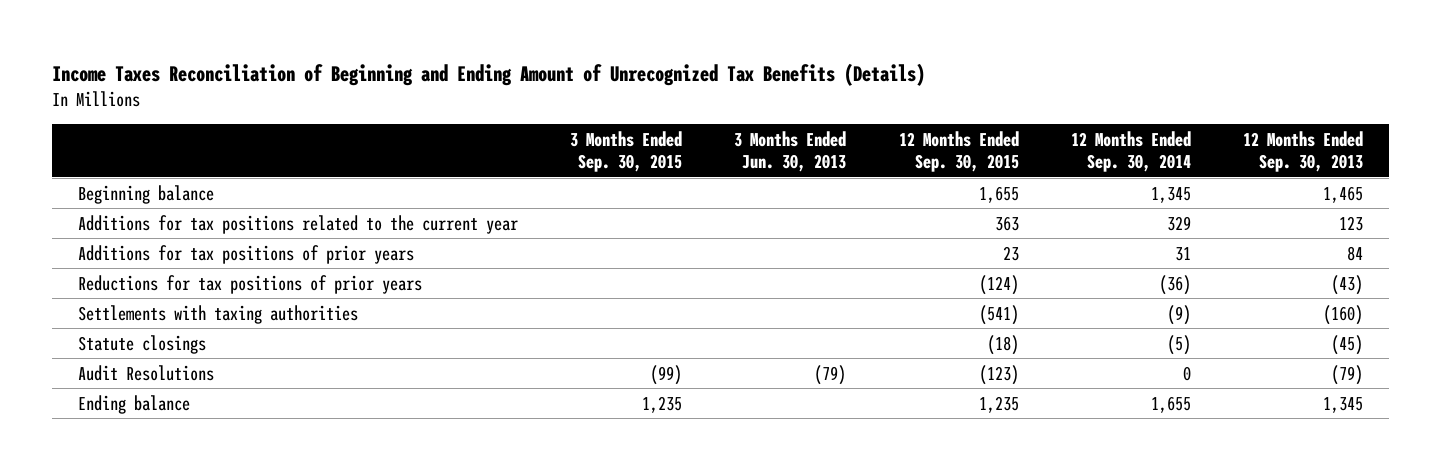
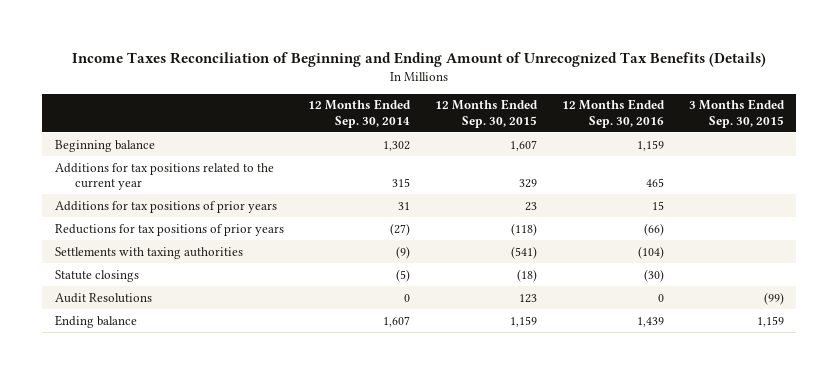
- | 3 Months Ended Sep. 30, 2015 | 3 Months Ended Jun. 30, 2013 | 12 Months Ended Sep. 30, 2015 | 12 Months Ended Sep. 30, 2014 | 12 Months Ended Sep. 30, 2013
+ | 12 Months Ended Sep. 30, 2014 | 12 Months Ended Sep. 30, 2015 | 12 Months Ended Sep. 30, 2016 | 3 Months Ended Sep. 30, 2015
- Beginning balance | | | 1,655 | 1,345 | 1,465
- Additions for tax positions related to the current year | | | 363 | 329 | 123
+ Beginning balance | 1,302 | 1,607 | 1,159 |
+ Additions for tax positions related to the current year | 315 | 329 | 465 |
- Reductions for tax positions of prior years | | | (124) | (36) | (43)
+ Reductions for tax positions of prior years | (27) | (118) | (66) |
- Audit Resolutions | (99) | (79) | (123) | 0 | (79)
- Ending balance | 1,235 | | 1,235 | 1,655 | 1,345
+ Audit Resolutions | 0 | 123 | 0 | (99)
+ Ending balance | 1,607 | 1,159 | 1,439 | 1,159

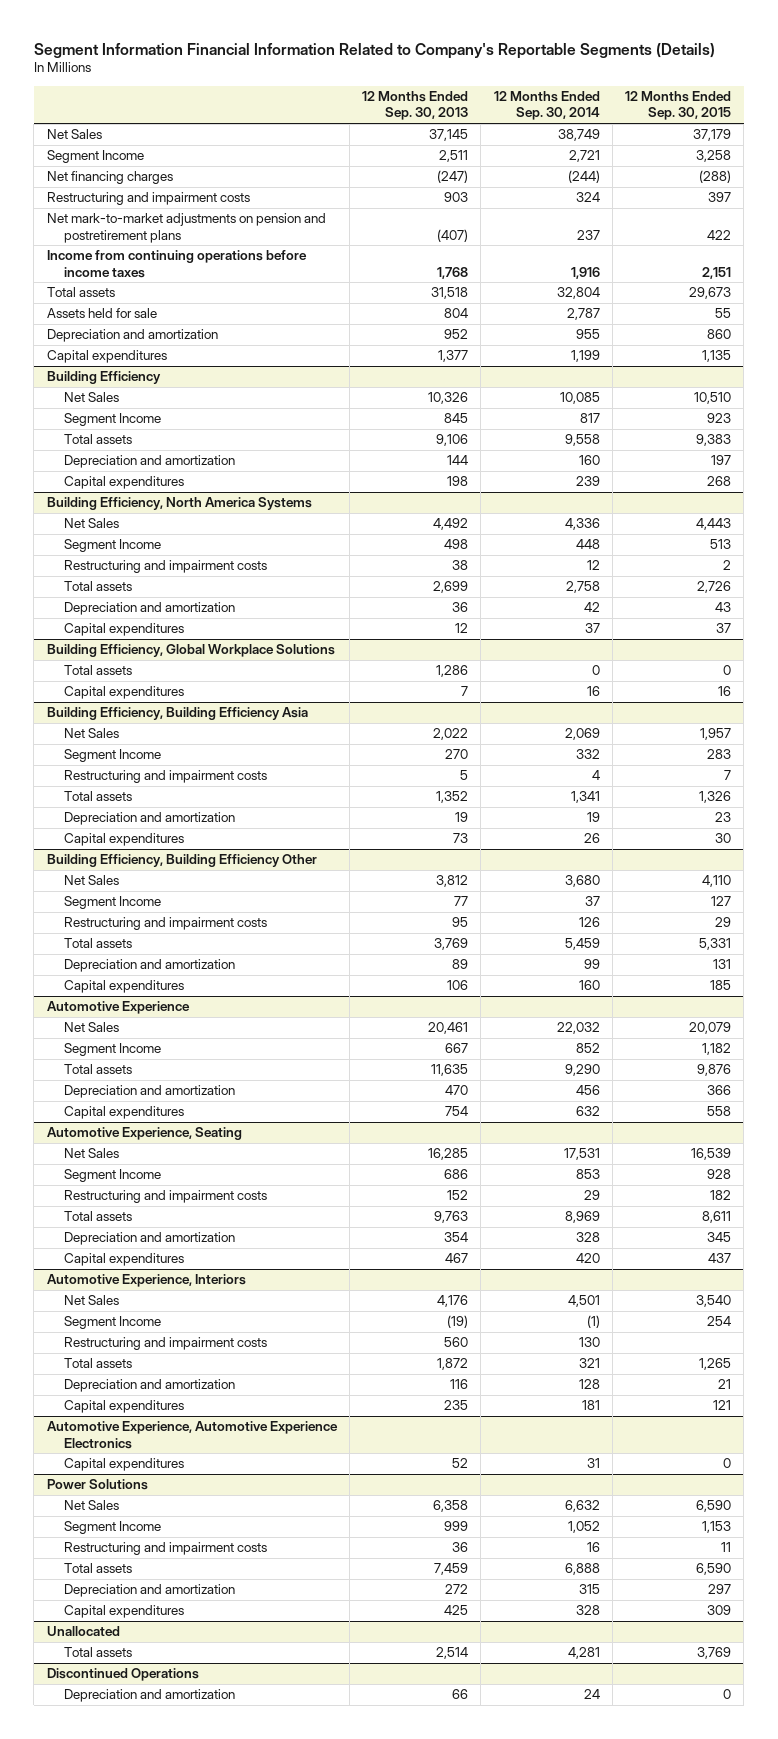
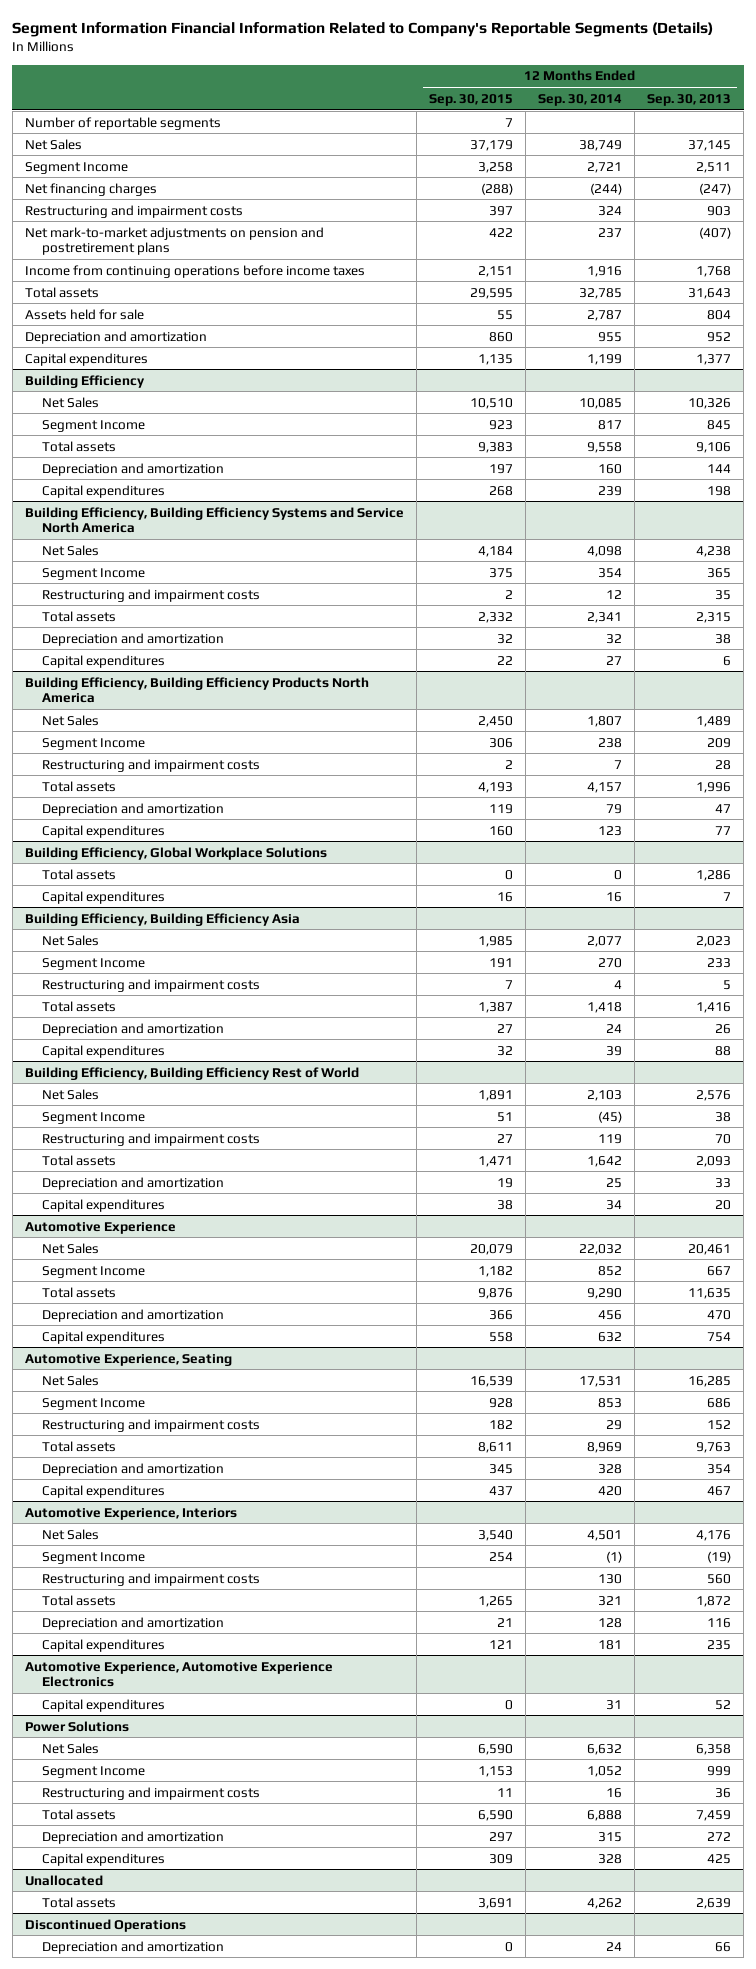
- | 12 Months Ended Sep. 30, 2013 | 12 Months Ended Sep. 30, 2014 | 12 Months Ended Sep. 30, 2015
+ | 12 Months Ended Sep. 30, 2015 | 12 Months Ended Sep. 30, 2014 | 12 Months Ended Sep. 30, 2013
+ Number of reportable segments | 7 | |
- Total assets | 31,518 | 32,804 | 29,673
+ Total assets | 29,595 | 32,785 | 31,643
- Building Efficiency, North America Systems
- Net Sales | 4,492 | 4,336 | 4,443
- Segment Income | 498 | 448 | 513
- Restructuring and impairment costs | 38 | 12 | 2
- Total assets | 2,699 | 2,758 | 2,726
- Depreciation and amortization | 36 | 42 | 43
- Capital expenditures | 12 | 37 | 37
+ Building Efficiency, Building Efficiency Systems and Service North America
+ Net Sales | 4,184 | 4,098 | 4,238
+ Segment Income | 375 | 354 | 365
+ Restructuring and impairment costs | 2 | 12 | 35
+ Total assets | 2,332 | 2,341 | 2,315
+ Depreciation and amortization | 32 | 32 | 38
+ Capital expenditures | 22 | 27 | 6
+ Building Efficiency, Building Efficiency Products North America
+ Net Sales | 2,450 | 1,807 | 1,489
+ Segment Income | 306 | 238 | 209
+ Restructuring and impairment costs | 2 | 7 | 28
+ Total assets | 4,193 | 4,157 | 1,996
+ Depreciation and amortization | 119 | 79 | 47
+ Capital expenditures | 160 | 123 | 77
@ Building Efficiency, Building Efficiency Asia
- Net Sales | 2,022 | 2,069 | 1,957
- Segment Income | 270 | 332 | 283
+ Net Sales | 1,985 | 2,077 | 2,023
+ Segment Income | 191 | 270 | 233
- Total assets | 1,352 | 1,341 | 1,326
- Depreciation and amortization | 19 | 19 | 23
- Capital expenditures | 73 | 26 | 30
- Building Efficiency, Building Efficiency Other
- Net Sales | 3,812 | 3,680 | 4,110
- Segment Income | 77 | 37 | 127
- Restructuring and impairment costs | 95 | 126 | 29
- Total assets | 3,769 | 5,459 | 5,331
- Depreciation and amortization | 89 | 99 | 131
- Capital expenditures | 106 | 160 | 185
@ Building Efficiency, Building Efficiency Asia
+ Total assets | 1,387 | 1,418 | 1,416
+ Depreciation and amortization | 27 | 24 | 26
+ Capital expenditures | 32 | 39 | 88
+ Building Efficiency, Building Efficiency Rest of World
+ Net Sales | 1,891 | 2,103 | 2,576
+ Segment Income | 51 | (45) | 38
+ Restructuring and impairment costs | 27 | 119 | 70
+ Total assets | 1,471 | 1,642 | 2,093
+ Depreciation and amortization | 19 | 25 | 33
+ Capital expenditures | 38 | 34 | 20
@ Unallocated
- Total assets | 2,514 | 4,281 | 3,769
+ Total assets | 3,691 | 4,262 | 2,639

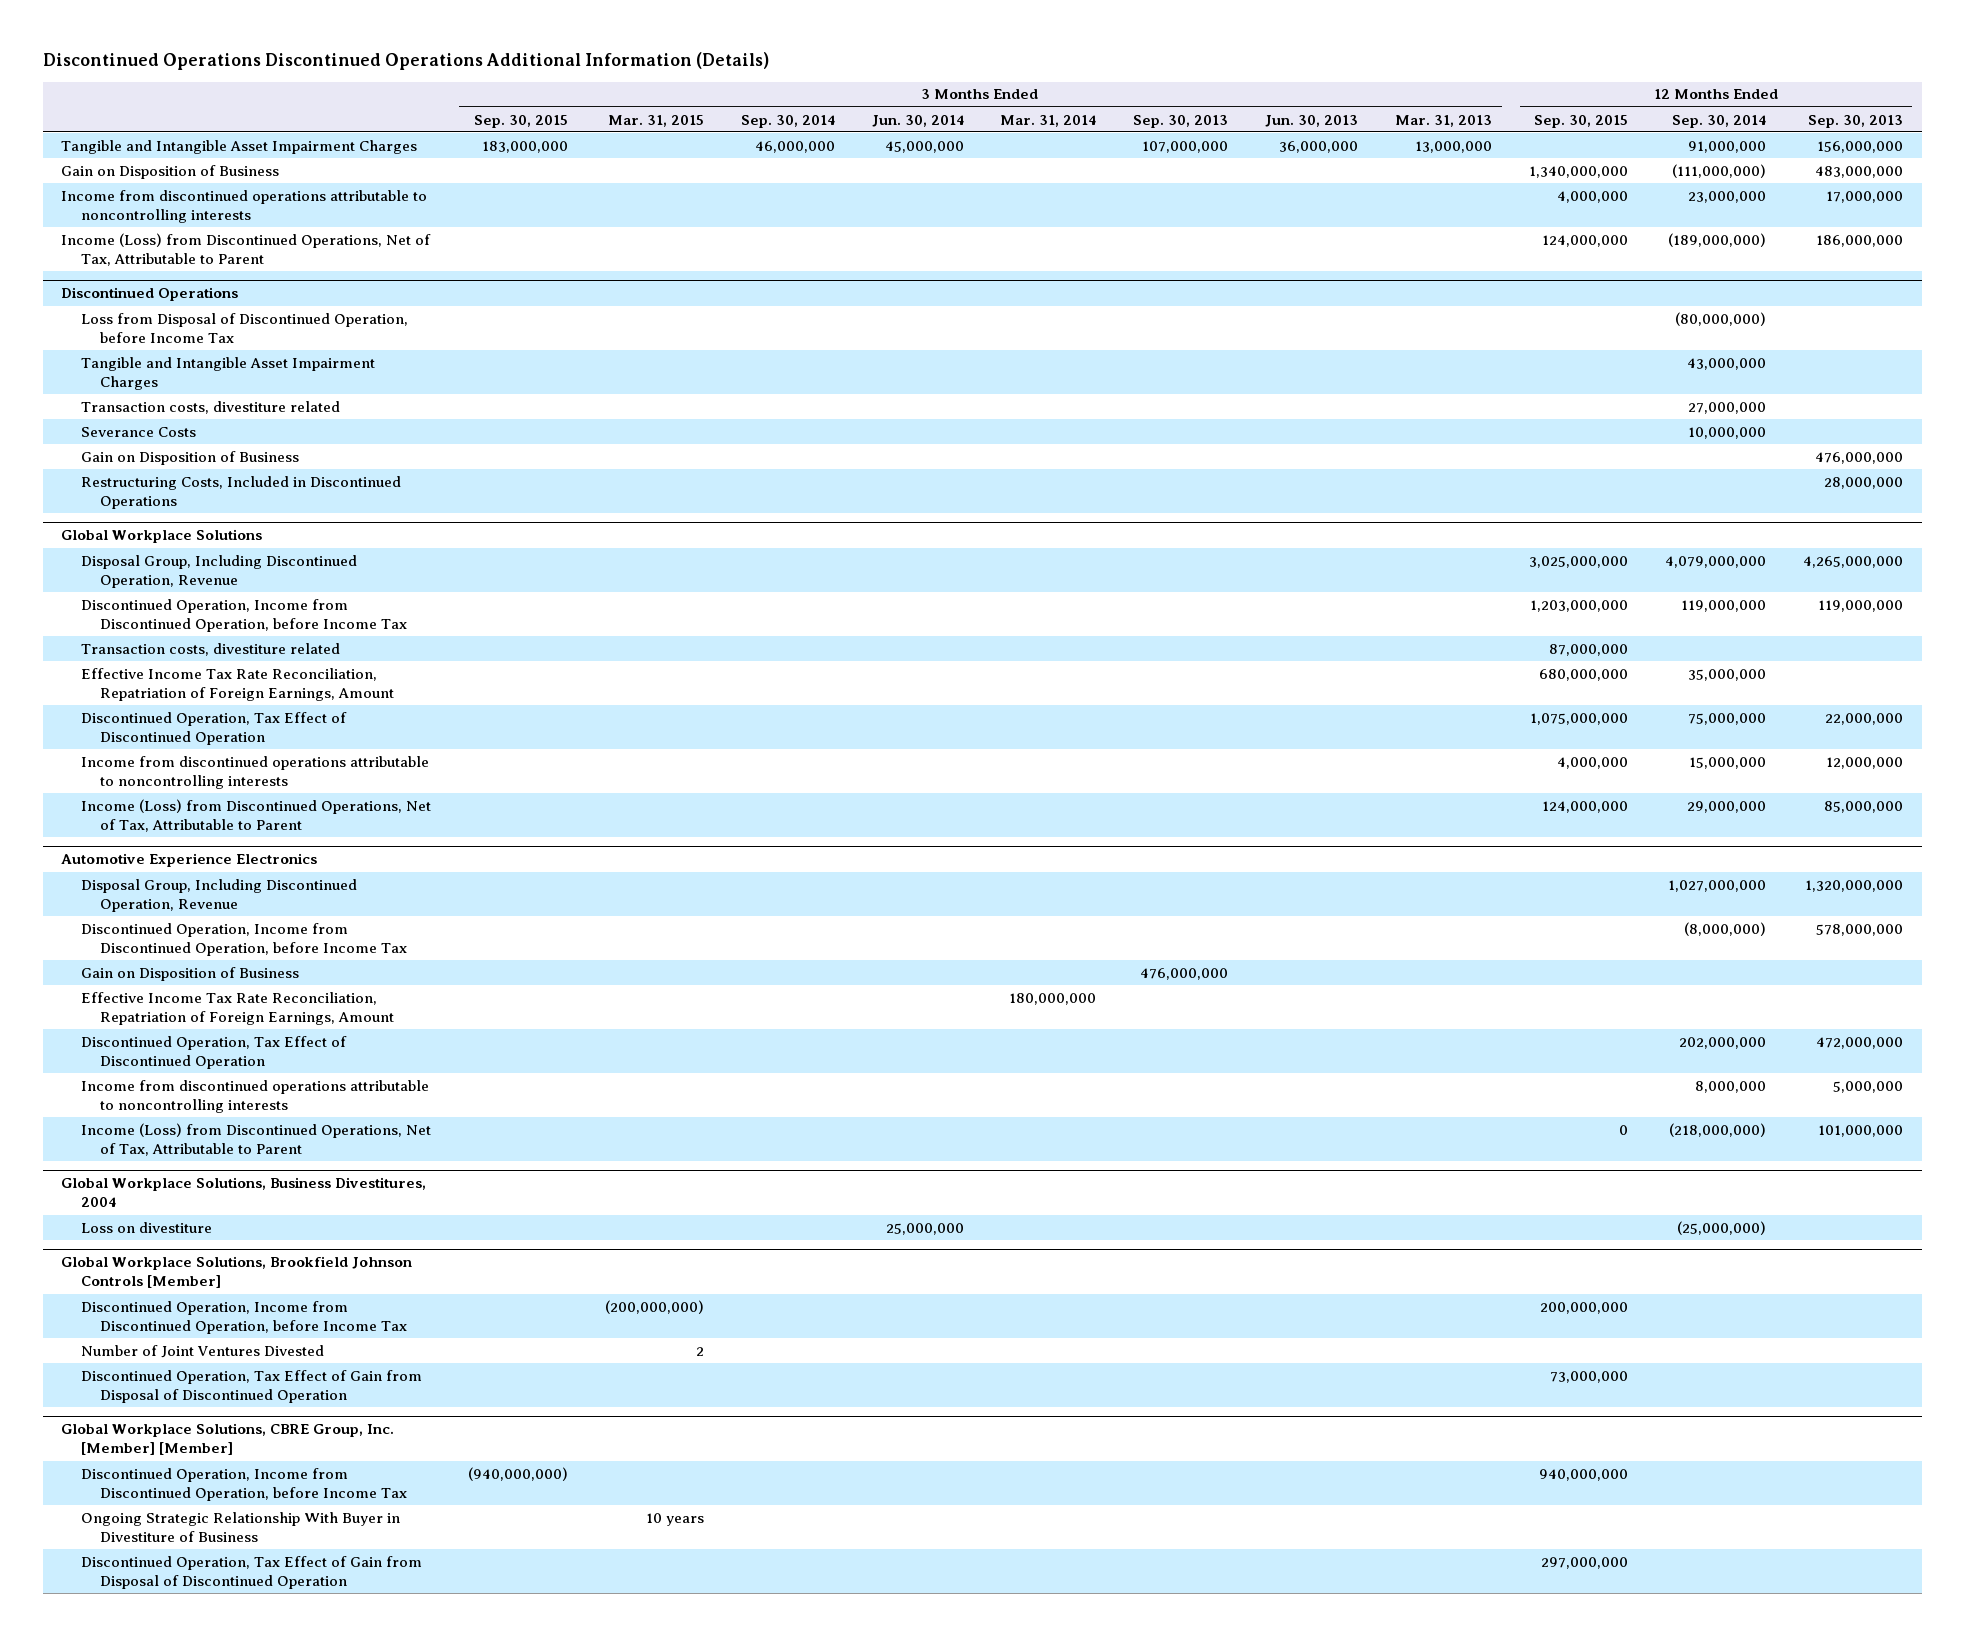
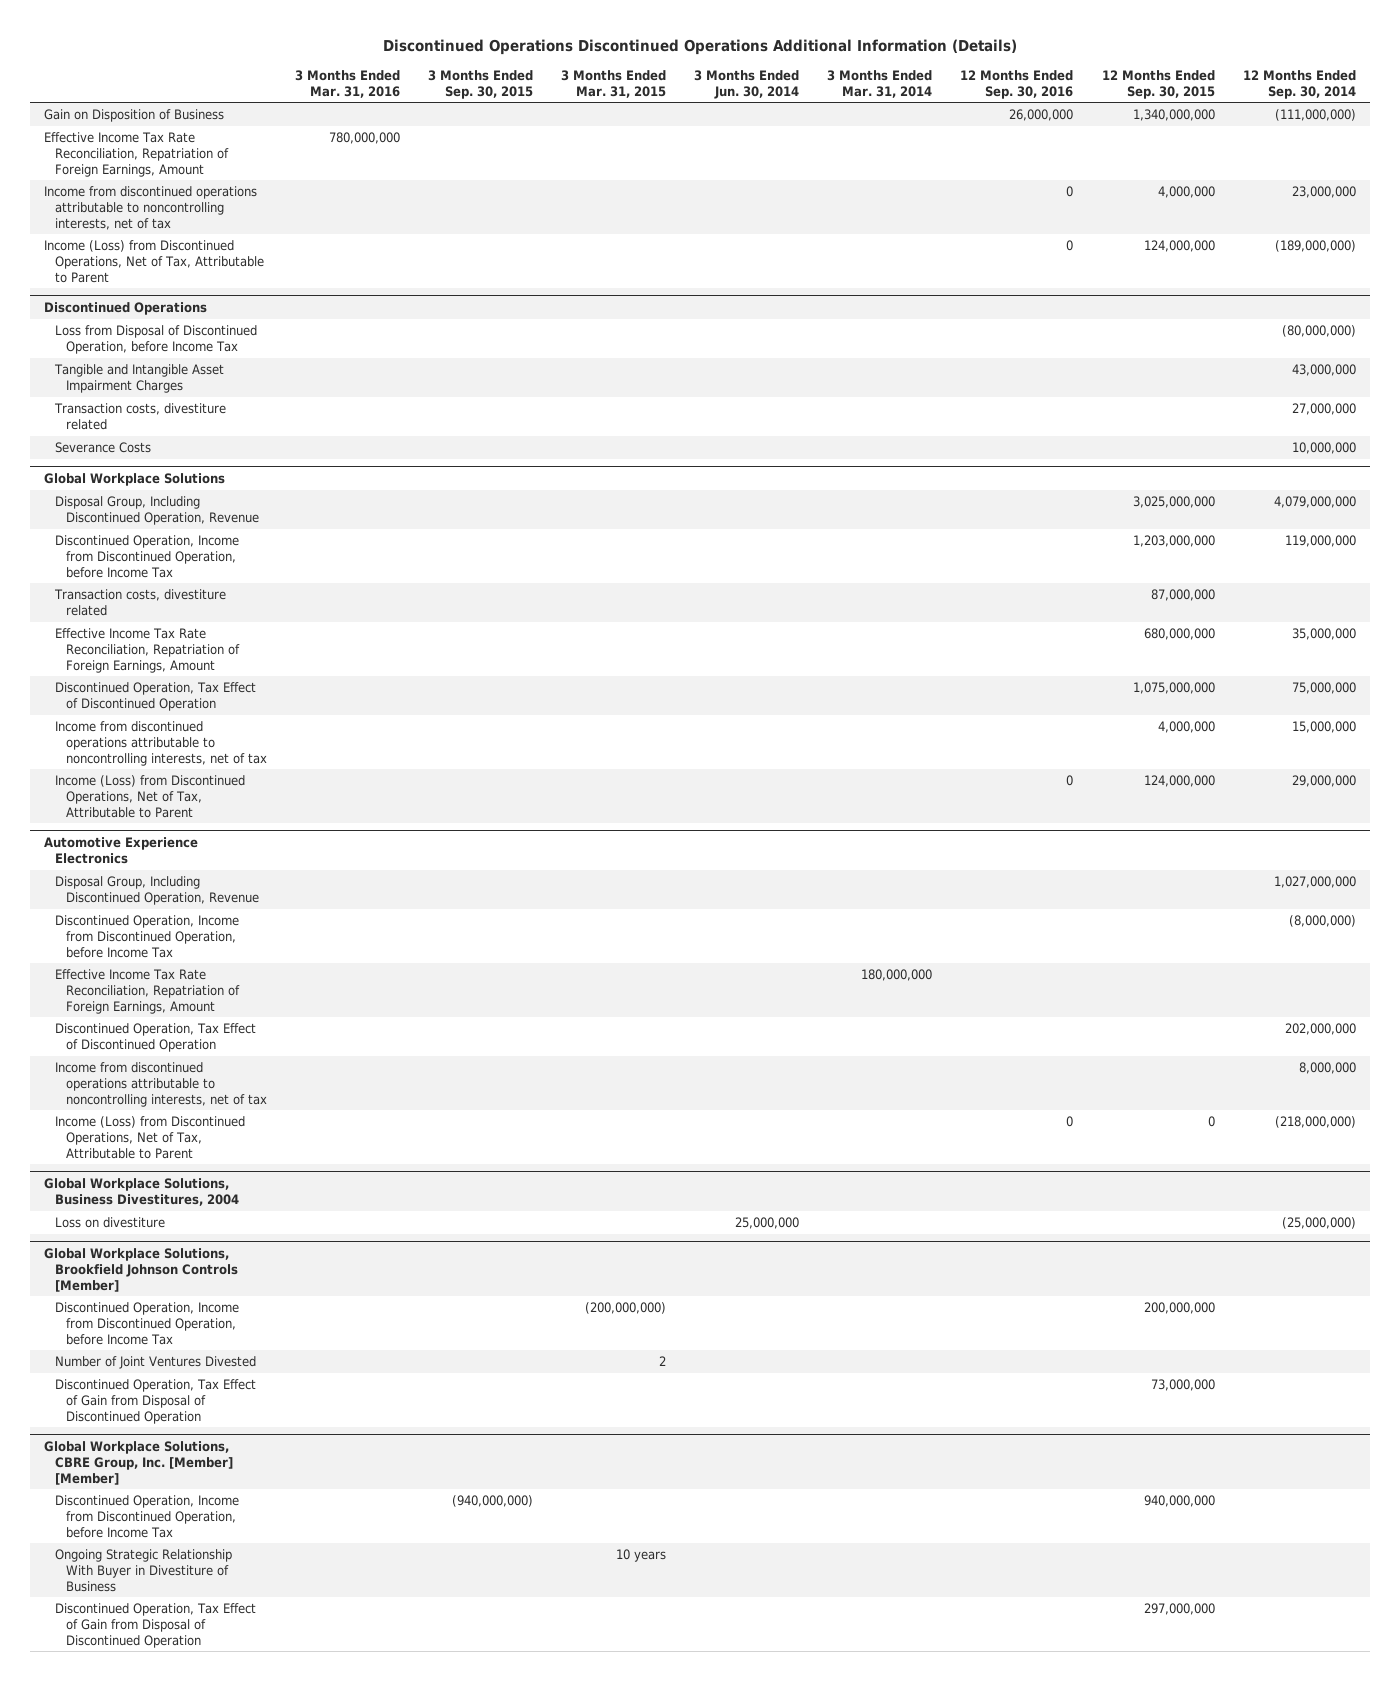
- | 3 Months Ended Sep. 30, 2015 | 3 Months Ended Mar. 31, 2015 | 3 Months Ended Sep. 30, 2014 | 3 Months Ended Jun. 30, 2014 | 3 Months Ended Mar. 31, 2014 | 3 Months Ended Sep. 30, 2013 | 3 Months Ended Jun. 30, 2013 | 3 Months Ended Mar. 31, 2013 | 12 Months Ended Sep. 30, 2015 | 12 Months Ended Sep. 30, 2014 | 12 Months Ended Sep. 30, 2013
+ | 3 Months Ended Mar. 31, 2016 | 3 Months Ended Sep. 30, 2015 | 3 Months Ended Mar. 31, 2015 | 3 Months Ended Jun. 30, 2014 | 3 Months Ended Mar. 31, 2014 | 12 Months Ended Sep. 30, 2016 | 12 Months Ended Sep. 30, 2015 | 12 Months Ended Sep. 30, 2014
- Tangible and Intangible Asset Impairment Charges | 183,000,000 | | 46,000,000 | 45,000,000 | | 107,000,000 | 36,000,000 | 13,000,000 | | 91,000,000 | 156,000,000
- Income from discontinued operations attributable to noncontrolling interests | | | | | | | | | 4,000,000 | 23,000,000 | 17,000,000
+ Effective Income Tax Rate Reconciliation, Repatriation of Foreign Earnings, Amount | 780,000,000 | | | | | | |
+ Income from discontinued operations attributable to noncontrolling interests, net of tax | | | | | | 0 | 4,000,000 | 23,000,000
@ Discontinued Operations
- Gain on Disposition of Business | | | | | | | | | | | 476,000,000
- Restructuring Costs, Included in Discontinued Operations | | | | | | | | | | | 28,000,000
@ Global Workplace Solutions
- Income from discontinued operations attributable to noncontrolling interests | | | | | | | | | 4,000,000 | 15,000,000 | 12,000,000
+ Income from discontinued operations attributable to noncontrolling interests, net of tax | | | | | | | 4,000,000 | 15,000,000
@ Automotive Experience Electronics
- Gain on Disposition of Business | | | | | | 476,000,000 | | | | |
- Income from discontinued operations attributable to noncontrolling interests | | | | | | | | | | 8,000,000 | 5,000,000
+ Income from discontinued operations attributable to noncontrolling interests, net of tax | | | | | | | | 8,000,000

